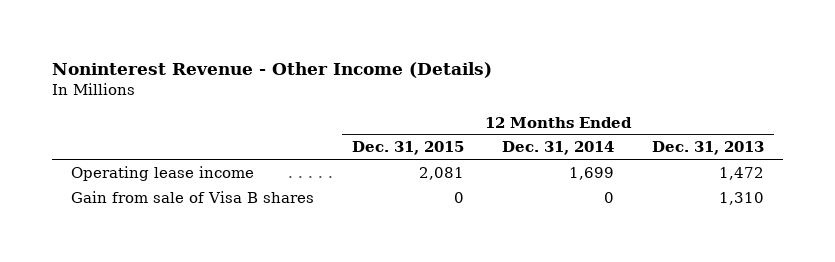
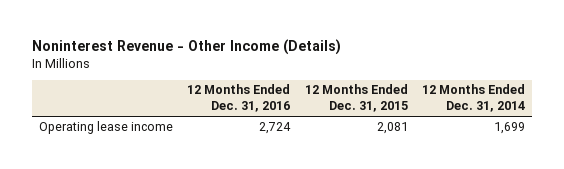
- | 12 Months Ended Dec. 31, 2015 | 12 Months Ended Dec. 31, 2014 | 12 Months Ended Dec. 31, 2013
+ | 12 Months Ended Dec. 31, 2016 | 12 Months Ended Dec. 31, 2015 | 12 Months Ended Dec. 31, 2014
- Gain from sale of Visa B shares | 0 | 0 | 1,310

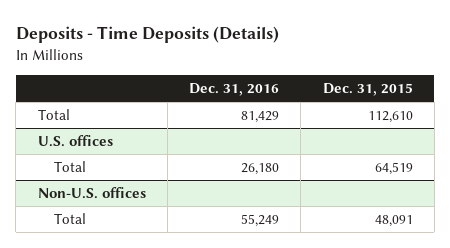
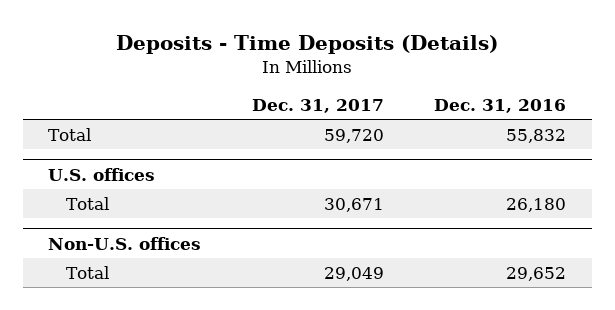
- | Dec. 31, 2016 | Dec. 31, 2015
+ | Dec. 31, 2017 | Dec. 31, 2016
- Total | 81,429 | 112,610
+ Total | 59,720 | 55,832
@ Non-U.S. offices
- Total | 55,249 | 48,091
+ Total | 29,049 | 29,652

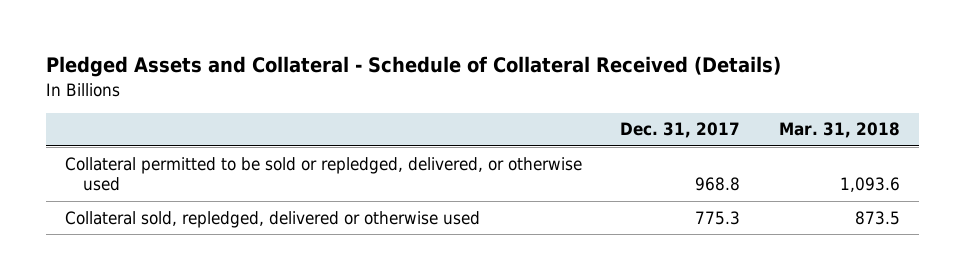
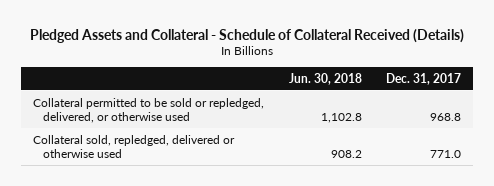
- | Dec. 31, 2017 | Mar. 31, 2018
+ | Jun. 30, 2018 | Dec. 31, 2017
- Collateral sold, repledged, delivered or otherwise used | 775.3 | 873.5
+ Collateral sold, repledged, delivered or otherwise used | 908.2 | 771.0

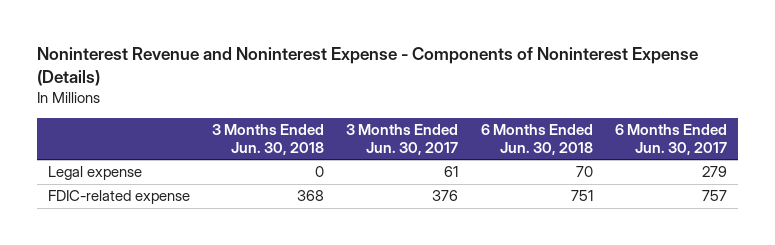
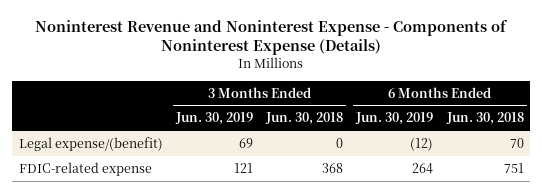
- | 3 Months Ended Jun. 30, 2018 | 3 Months Ended Jun. 30, 2017 | 6 Months Ended Jun. 30, 2018 | 6 Months Ended Jun. 30, 2017
+ | 3 Months Ended Jun. 30, 2019 | 3 Months Ended Jun. 30, 2018 | 6 Months Ended Jun. 30, 2019 | 6 Months Ended Jun. 30, 2018
- Legal expense | 0 | 61 | 70 | 279
+ Legal expense/(benefit) | 69 | 0 | (12) | 70

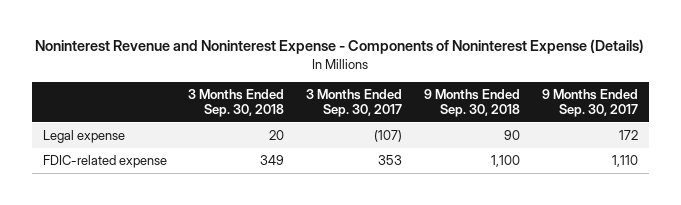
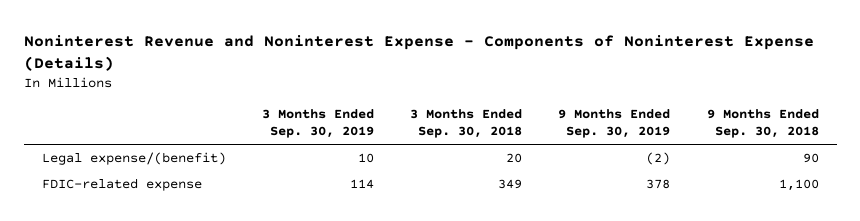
- | 3 Months Ended Sep. 30, 2018 | 3 Months Ended Sep. 30, 2017 | 9 Months Ended Sep. 30, 2018 | 9 Months Ended Sep. 30, 2017
+ | 3 Months Ended Sep. 30, 2019 | 3 Months Ended Sep. 30, 2018 | 9 Months Ended Sep. 30, 2019 | 9 Months Ended Sep. 30, 2018
- Legal expense | 20 | (107) | 90 | 172
+ Legal expense/(benefit) | 10 | 20 | (2) | 90

